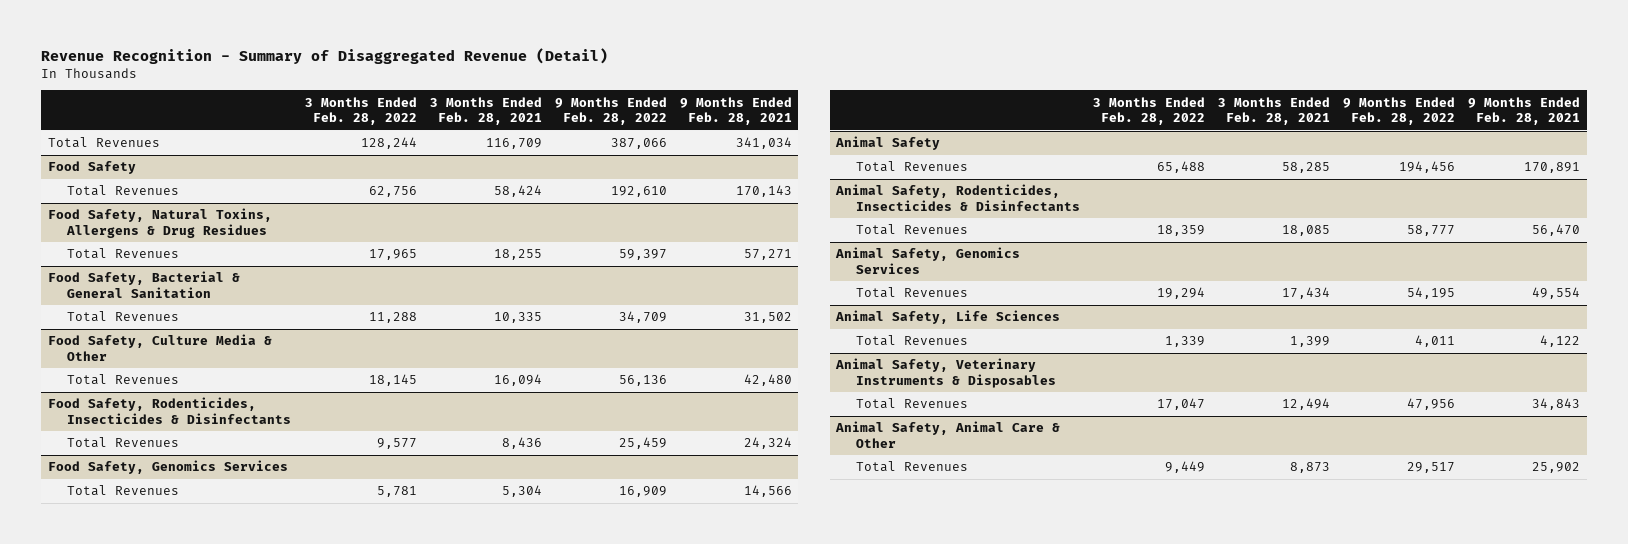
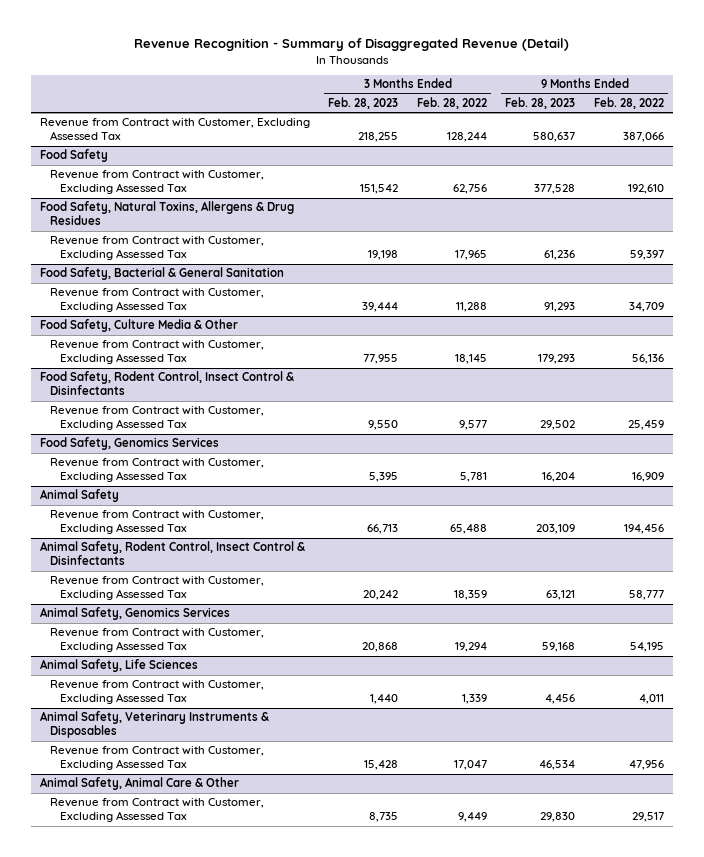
- | 3 Months Ended Feb. 28, 2022 | 3 Months Ended Feb. 28, 2021 | 9 Months Ended Feb. 28, 2022 | 9 Months Ended Feb. 28, 2021
+ | 3 Months Ended Feb. 28, 2023 | 3 Months Ended Feb. 28, 2022 | 9 Months Ended Feb. 28, 2023 | 9 Months Ended Feb. 28, 2022
- Total Revenues | 128,244 | 116,709 | 387,066 | 341,034
+ Revenue from Contract with Customer, Excluding Assessed Tax | 218,255 | 128,244 | 580,637 | 387,066
@ Food Safety
- Total Revenues | 62,756 | 58,424 | 192,610 | 170,143
+ Revenue from Contract with Customer, Excluding Assessed Tax | 151,542 | 62,756 | 377,528 | 192,610
@ Food Safety, Natural Toxins, Allergens & Drug Residues
- Total Revenues | 17,965 | 18,255 | 59,397 | 57,271
+ Revenue from Contract with Customer, Excluding Assessed Tax | 19,198 | 17,965 | 61,236 | 59,397
@ Food Safety, Bacterial & General Sanitation
- Total Revenues | 11,288 | 10,335 | 34,709 | 31,502
+ Revenue from Contract with Customer, Excluding Assessed Tax | 39,444 | 11,288 | 91,293 | 34,709
@ Food Safety, Culture Media & Other
- Total Revenues | 18,145 | 16,094 | 56,136 | 42,480
- Food Safety, Rodenticides, Insecticides & Disinfectants
- Total Revenues | 9,577 | 8,436 | 25,459 | 24,324
@ Food Safety, Culture Media & Other
+ Revenue from Contract with Customer, Excluding Assessed Tax | 77,955 | 18,145 | 179,293 | 56,136
+ Food Safety, Rodent Control, Insect Control & Disinfectants
+ Revenue from Contract with Customer, Excluding Assessed Tax | 9,550 | 9,577 | 29,502 | 25,459
@ Food Safety, Genomics Services
- Total Revenues | 5,781 | 5,304 | 16,909 | 14,566
+ Revenue from Contract with Customer, Excluding Assessed Tax | 5,395 | 5,781 | 16,204 | 16,909
@ Animal Safety
- Total Revenues | 65,488 | 58,285 | 194,456 | 170,891
- Animal Safety, Rodenticides, Insecticides & Disinfectants
- Total Revenues | 18,359 | 18,085 | 58,777 | 56,470
@ Animal Safety
+ Revenue from Contract with Customer, Excluding Assessed Tax | 66,713 | 65,488 | 203,109 | 194,456
+ Animal Safety, Rodent Control, Insect Control & Disinfectants
+ Revenue from Contract with Customer, Excluding Assessed Tax | 20,242 | 18,359 | 63,121 | 58,777
@ Animal Safety, Genomics Services
- Total Revenues | 19,294 | 17,434 | 54,195 | 49,554
+ Revenue from Contract with Customer, Excluding Assessed Tax | 20,868 | 19,294 | 59,168 | 54,195
@ Animal Safety, Life Sciences
- Total Revenues | 1,339 | 1,399 | 4,011 | 4,122
+ Revenue from Contract with Customer, Excluding Assessed Tax | 1,440 | 1,339 | 4,456 | 4,011
@ Animal Safety, Veterinary Instruments & Disposables
- Total Revenues | 17,047 | 12,494 | 47,956 | 34,843
+ Revenue from Contract with Customer, Excluding Assessed Tax | 15,428 | 17,047 | 46,534 | 47,956
@ Animal Safety, Animal Care & Other
- Total Revenues | 9,449 | 8,873 | 29,517 | 25,902
+ Revenue from Contract with Customer, Excluding Assessed Tax | 8,735 | 9,449 | 29,830 | 29,517

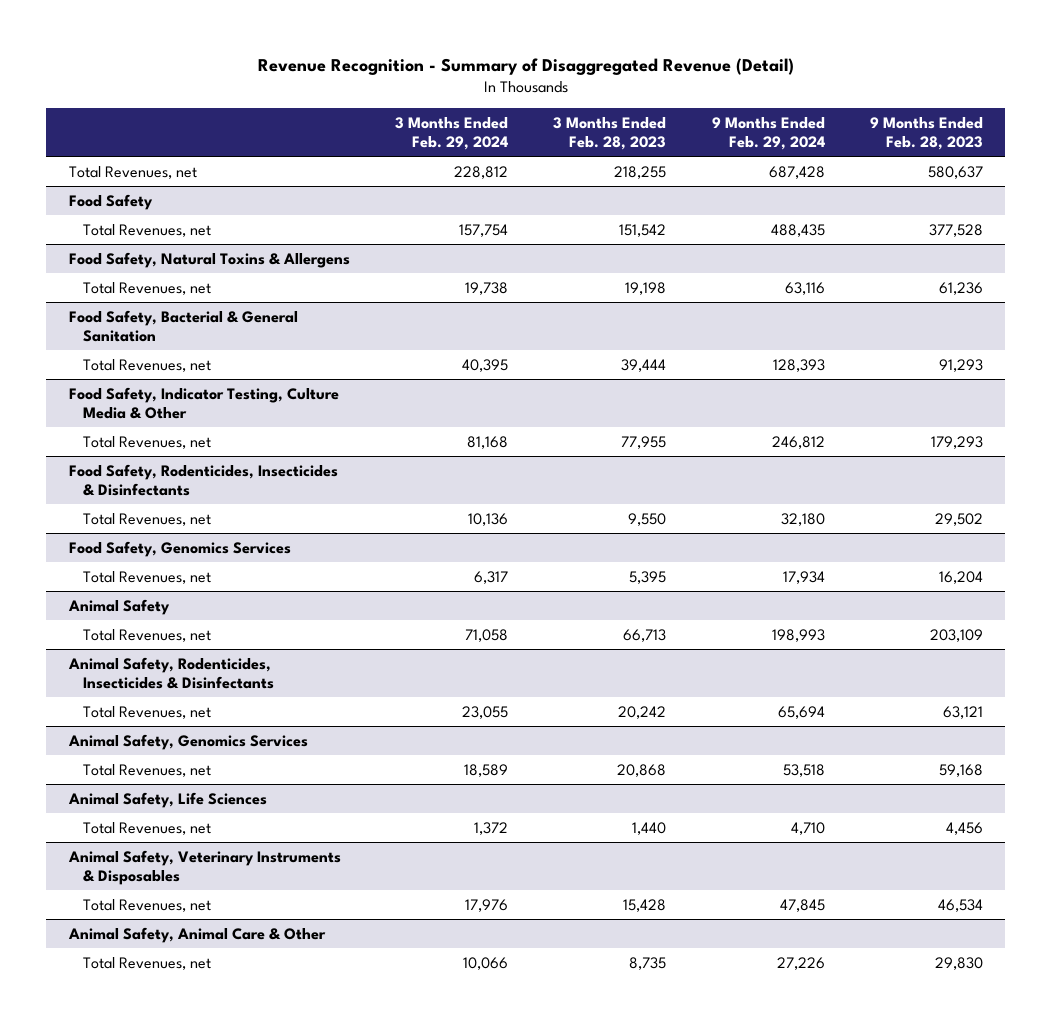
- | 3 Months Ended Feb. 28, 2023 | 3 Months Ended Feb. 28, 2022 | 9 Months Ended Feb. 28, 2023 | 9 Months Ended Feb. 28, 2022
+ | 3 Months Ended Feb. 29, 2024 | 3 Months Ended Feb. 28, 2023 | 9 Months Ended Feb. 29, 2024 | 9 Months Ended Feb. 28, 2023
- Revenue from Contract with Customer, Excluding Assessed Tax | 218,255 | 128,244 | 580,637 | 387,066
+ Total Revenues, net | 228,812 | 218,255 | 687,428 | 580,637
@ Food Safety
- Revenue from Contract with Customer, Excluding Assessed Tax | 151,542 | 62,756 | 377,528 | 192,610
- Food Safety, Natural Toxins, Allergens & Drug Residues
- Revenue from Contract with Customer, Excluding Assessed Tax | 19,198 | 17,965 | 61,236 | 59,397
@ Food Safety
+ Total Revenues, net | 157,754 | 151,542 | 488,435 | 377,528
+ Food Safety, Natural Toxins & Allergens
+ Total Revenues, net | 19,738 | 19,198 | 63,116 | 61,236
@ Food Safety, Bacterial & General Sanitation
- Revenue from Contract with Customer, Excluding Assessed Tax | 39,444 | 11,288 | 91,293 | 34,709
- Food Safety, Culture Media & Other
- Revenue from Contract with Customer, Excluding Assessed Tax | 77,955 | 18,145 | 179,293 | 56,136
- Food Safety, Rodent Control, Insect Control & Disinfectants
- Revenue from Contract with Customer, Excluding Assessed Tax | 9,550 | 9,577 | 29,502 | 25,459
@ Food Safety, Bacterial & General Sanitation
+ Total Revenues, net | 40,395 | 39,444 | 128,393 | 91,293
+ Food Safety, Indicator Testing, Culture Media & Other
+ Total Revenues, net | 81,168 | 77,955 | 246,812 | 179,293
+ Food Safety, Rodenticides, Insecticides & Disinfectants
+ Total Revenues, net | 10,136 | 9,550 | 32,180 | 29,502
@ Food Safety, Genomics Services
- Revenue from Contract with Customer, Excluding Assessed Tax | 5,395 | 5,781 | 16,204 | 16,909
+ Total Revenues, net | 6,317 | 5,395 | 17,934 | 16,204
@ Animal Safety
- Revenue from Contract with Customer, Excluding Assessed Tax | 66,713 | 65,488 | 203,109 | 194,456
- Animal Safety, Rodent Control, Insect Control & Disinfectants
- Revenue from Contract with Customer, Excluding Assessed Tax | 20,242 | 18,359 | 63,121 | 58,777
@ Animal Safety
+ Total Revenues, net | 71,058 | 66,713 | 198,993 | 203,109
+ Animal Safety, Rodenticides, Insecticides & Disinfectants
+ Total Revenues, net | 23,055 | 20,242 | 65,694 | 63,121
@ Animal Safety, Genomics Services
- Revenue from Contract with Customer, Excluding Assessed Tax | 20,868 | 19,294 | 59,168 | 54,195
+ Total Revenues, net | 18,589 | 20,868 | 53,518 | 59,168
@ Animal Safety, Life Sciences
- Revenue from Contract with Customer, Excluding Assessed Tax | 1,440 | 1,339 | 4,456 | 4,011
+ Total Revenues, net | 1,372 | 1,440 | 4,710 | 4,456
@ Animal Safety, Veterinary Instruments & Disposables
- Revenue from Contract with Customer, Excluding Assessed Tax | 15,428 | 17,047 | 46,534 | 47,956
+ Total Revenues, net | 17,976 | 15,428 | 47,845 | 46,534
@ Animal Safety, Animal Care & Other
- Revenue from Contract with Customer, Excluding Assessed Tax | 8,735 | 9,449 | 29,830 | 29,517
+ Total Revenues, net | 10,066 | 8,735 | 27,226 | 29,830

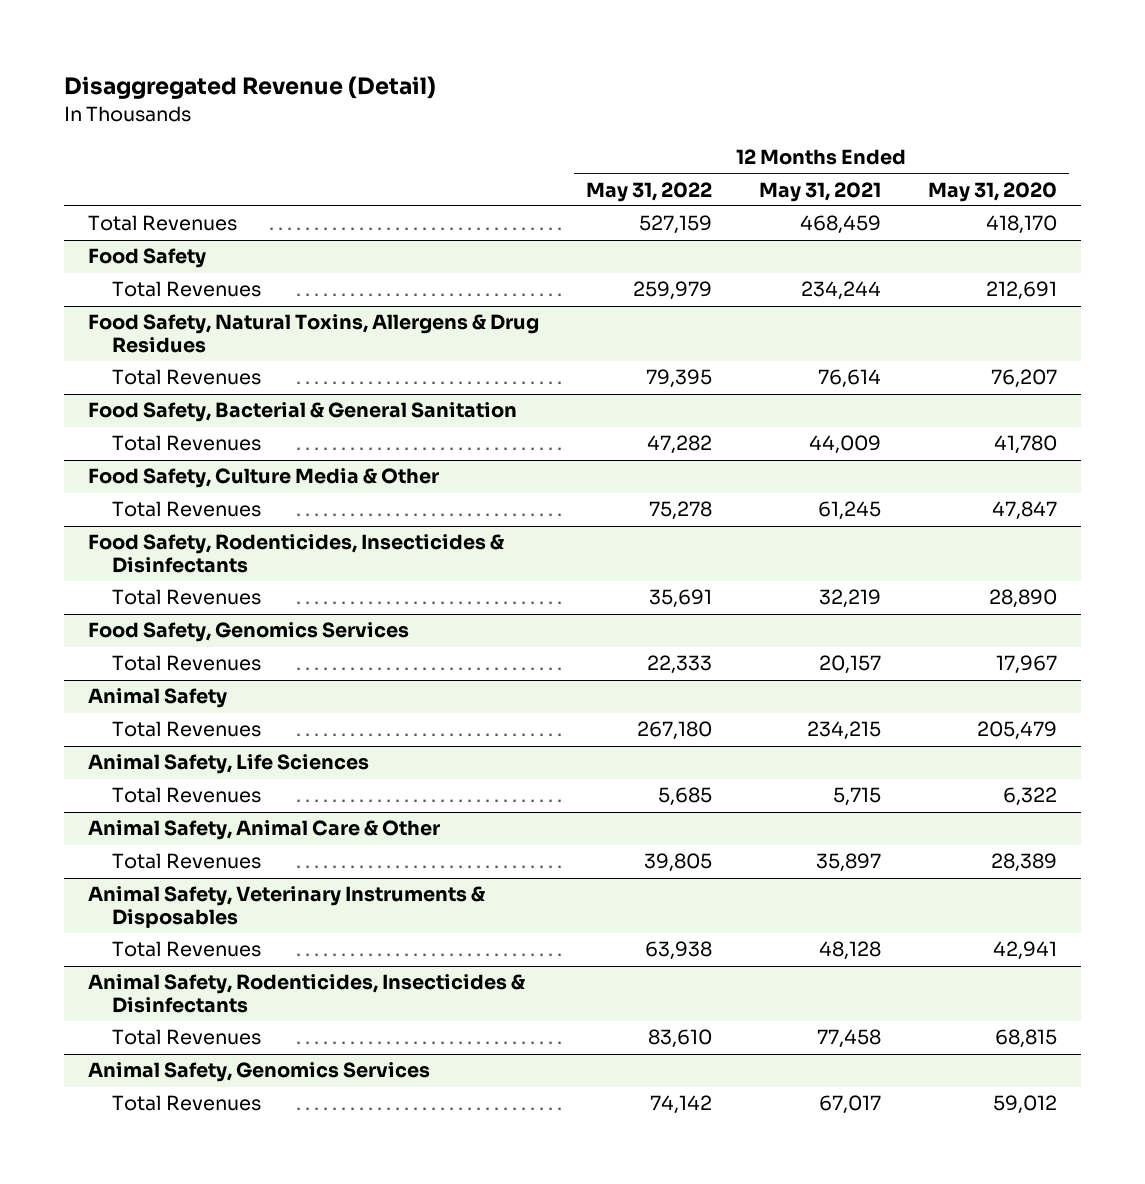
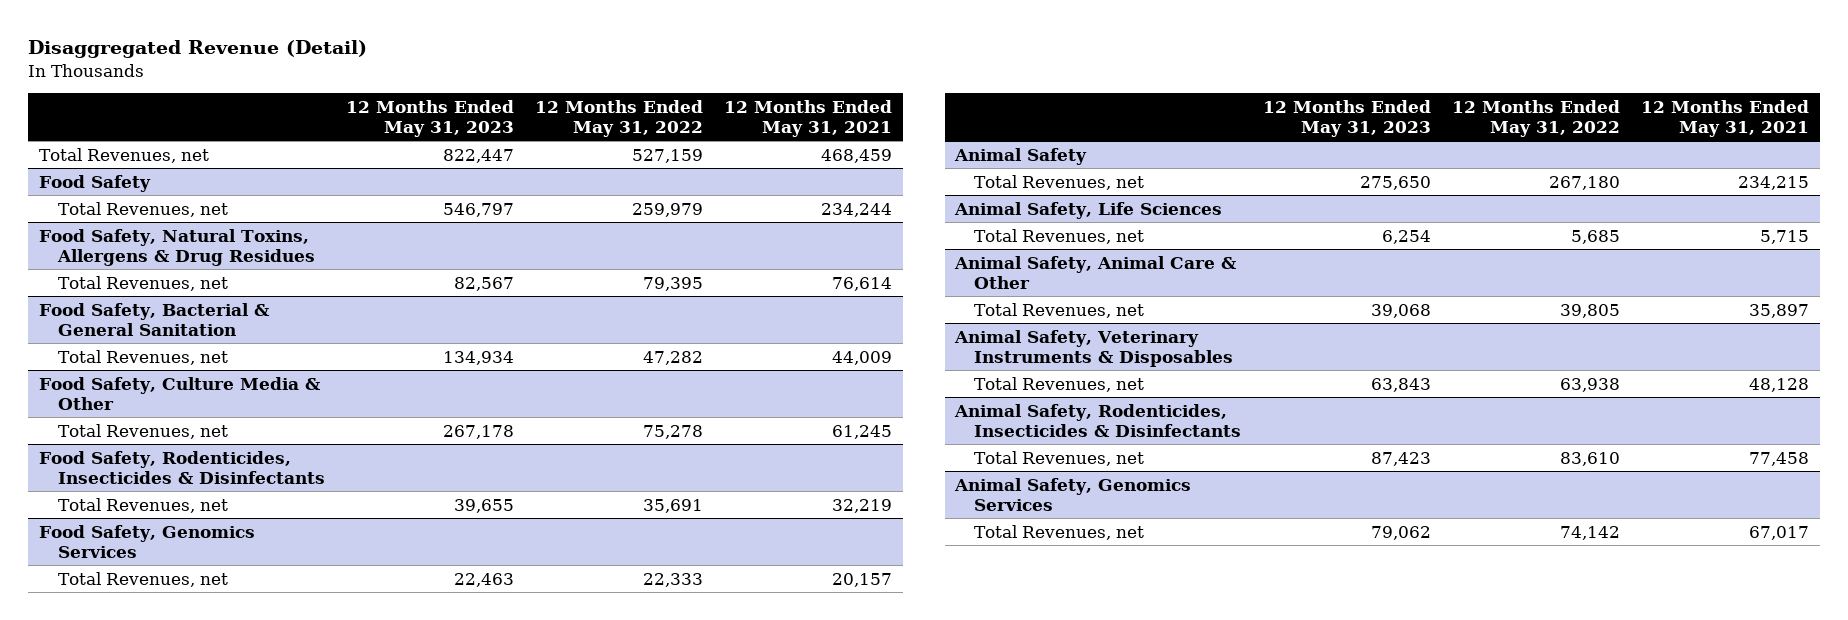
- | 12 Months Ended May 31, 2022 | 12 Months Ended May 31, 2021 | 12 Months Ended May 31, 2020
+ | 12 Months Ended May 31, 2023 | 12 Months Ended May 31, 2022 | 12 Months Ended May 31, 2021
- Total Revenues | 527,159 | 468,459 | 418,170
+ Total Revenues, net | 822,447 | 527,159 | 468,459
@ Food Safety
- Total Revenues | 259,979 | 234,244 | 212,691
+ Total Revenues, net | 546,797 | 259,979 | 234,244
@ Food Safety, Natural Toxins, Allergens & Drug Residues
- Total Revenues | 79,395 | 76,614 | 76,207
+ Total Revenues, net | 82,567 | 79,395 | 76,614
@ Food Safety, Bacterial & General Sanitation
- Total Revenues | 47,282 | 44,009 | 41,780
+ Total Revenues, net | 134,934 | 47,282 | 44,009
@ Food Safety, Culture Media & Other
- Total Revenues | 75,278 | 61,245 | 47,847
+ Total Revenues, net | 267,178 | 75,278 | 61,245
@ Food Safety, Rodenticides, Insecticides & Disinfectants
- Total Revenues | 35,691 | 32,219 | 28,890
+ Total Revenues, net | 39,655 | 35,691 | 32,219
@ Food Safety, Genomics Services
- Total Revenues | 22,333 | 20,157 | 17,967
+ Total Revenues, net | 22,463 | 22,333 | 20,157
@ Animal Safety
- Total Revenues | 267,180 | 234,215 | 205,479
+ Total Revenues, net | 275,650 | 267,180 | 234,215
@ Animal Safety, Life Sciences
- Total Revenues | 5,685 | 5,715 | 6,322
+ Total Revenues, net | 6,254 | 5,685 | 5,715
@ Animal Safety, Animal Care & Other
- Total Revenues | 39,805 | 35,897 | 28,389
+ Total Revenues, net | 39,068 | 39,805 | 35,897
@ Animal Safety, Veterinary Instruments & Disposables
- Total Revenues | 63,938 | 48,128 | 42,941
+ Total Revenues, net | 63,843 | 63,938 | 48,128
@ Animal Safety, Rodenticides, Insecticides & Disinfectants
- Total Revenues | 83,610 | 77,458 | 68,815
+ Total Revenues, net | 87,423 | 83,610 | 77,458
@ Animal Safety, Genomics Services
- Total Revenues | 74,142 | 67,017 | 59,012
+ Total Revenues, net | 79,062 | 74,142 | 67,017

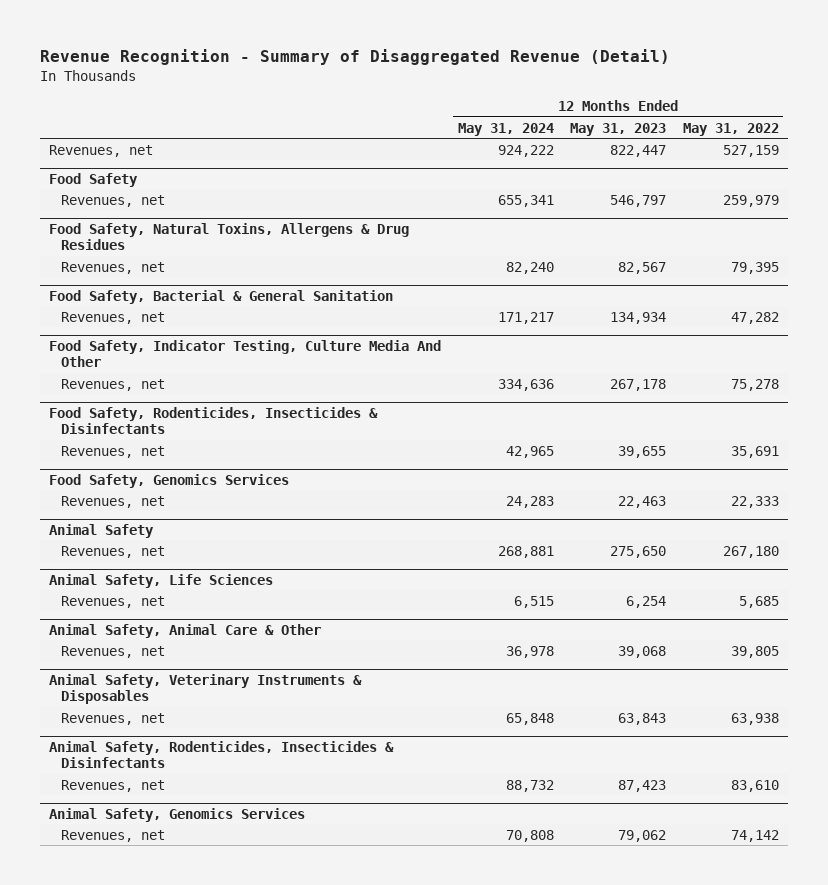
- Disaggregated Revenue (Detail)
+ Revenue Recognition - Summary of Disaggregated Revenue (Detail)
- | 12 Months Ended May 31, 2023 | 12 Months Ended May 31, 2022 | 12 Months Ended May 31, 2021
+ | 12 Months Ended May 31, 2024 | 12 Months Ended May 31, 2023 | 12 Months Ended May 31, 2022
- Total Revenues, net | 822,447 | 527,159 | 468,459
+ Revenues, net | 924,222 | 822,447 | 527,159
@ Food Safety
- Total Revenues, net | 546,797 | 259,979 | 234,244
+ Revenues, net | 655,341 | 546,797 | 259,979
@ Food Safety, Natural Toxins, Allergens & Drug Residues
- Total Revenues, net | 82,567 | 79,395 | 76,614
+ Revenues, net | 82,240 | 82,567 | 79,395
@ Food Safety, Bacterial & General Sanitation
- Total Revenues, net | 134,934 | 47,282 | 44,009
- Food Safety, Culture Media & Other
- Total Revenues, net | 267,178 | 75,278 | 61,245
@ Food Safety, Bacterial & General Sanitation
+ Revenues, net | 171,217 | 134,934 | 47,282
+ Food Safety, Indicator Testing, Culture Media And Other
+ Revenues, net | 334,636 | 267,178 | 75,278
@ Food Safety, Rodenticides, Insecticides & Disinfectants
- Total Revenues, net | 39,655 | 35,691 | 32,219
+ Revenues, net | 42,965 | 39,655 | 35,691
@ Food Safety, Genomics Services
- Total Revenues, net | 22,463 | 22,333 | 20,157
+ Revenues, net | 24,283 | 22,463 | 22,333
@ Animal Safety
- Total Revenues, net | 275,650 | 267,180 | 234,215
+ Revenues, net | 268,881 | 275,650 | 267,180
@ Animal Safety, Life Sciences
- Total Revenues, net | 6,254 | 5,685 | 5,715
+ Revenues, net | 6,515 | 6,254 | 5,685
@ Animal Safety, Animal Care & Other
- Total Revenues, net | 39,068 | 39,805 | 35,897
+ Revenues, net | 36,978 | 39,068 | 39,805
@ Animal Safety, Veterinary Instruments & Disposables
- Total Revenues, net | 63,843 | 63,938 | 48,128
+ Revenues, net | 65,848 | 63,843 | 63,938
@ Animal Safety, Rodenticides, Insecticides & Disinfectants
- Total Revenues, net | 87,423 | 83,610 | 77,458
+ Revenues, net | 88,732 | 87,423 | 83,610
@ Animal Safety, Genomics Services
- Total Revenues, net | 79,062 | 74,142 | 67,017
+ Revenues, net | 70,808 | 79,062 | 74,142

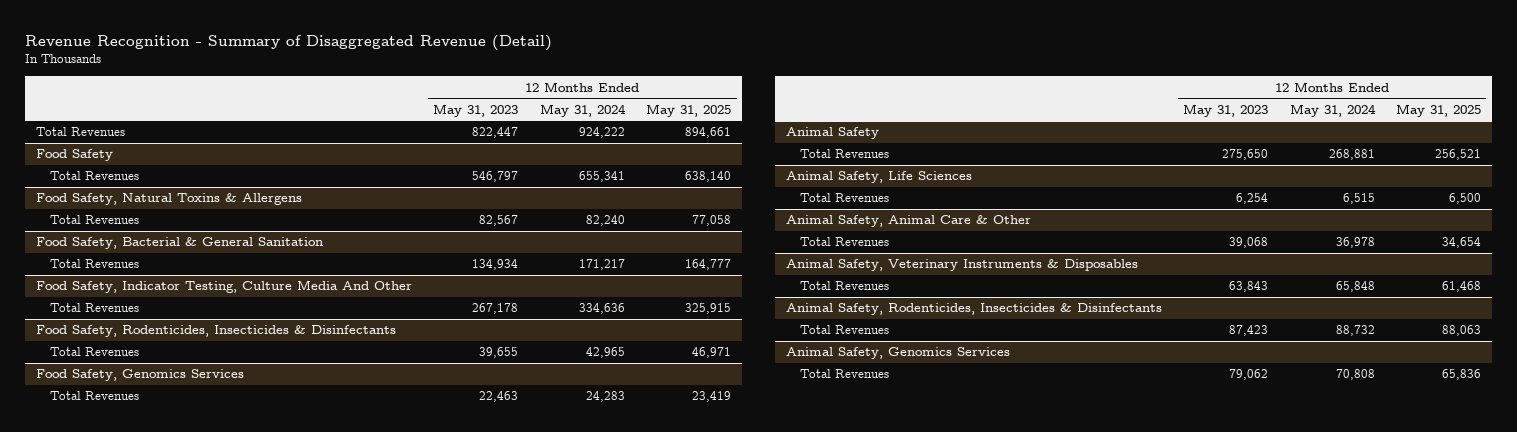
- | 12 Months Ended May 31, 2024 | 12 Months Ended May 31, 2023 | 12 Months Ended May 31, 2022
+ | 12 Months Ended May 31, 2023 | 12 Months Ended May 31, 2024 | 12 Months Ended May 31, 2025
- Revenues, net | 924,222 | 822,447 | 527,159
+ Total Revenues | 822,447 | 924,222 | 894,661
@ Food Safety
- Revenues, net | 655,341 | 546,797 | 259,979
- Food Safety, Natural Toxins, Allergens & Drug Residues
- Revenues, net | 82,240 | 82,567 | 79,395
@ Food Safety
+ Total Revenues | 546,797 | 655,341 | 638,140
+ Food Safety, Natural Toxins & Allergens
+ Total Revenues | 82,567 | 82,240 | 77,058
@ Food Safety, Bacterial & General Sanitation
- Revenues, net | 171,217 | 134,934 | 47,282
+ Total Revenues | 134,934 | 171,217 | 164,777
@ Food Safety, Indicator Testing, Culture Media And Other
- Revenues, net | 334,636 | 267,178 | 75,278
+ Total Revenues | 267,178 | 334,636 | 325,915
@ Food Safety, Rodenticides, Insecticides & Disinfectants
- Revenues, net | 42,965 | 39,655 | 35,691
+ Total Revenues | 39,655 | 42,965 | 46,971
@ Food Safety, Genomics Services
- Revenues, net | 24,283 | 22,463 | 22,333
+ Total Revenues | 22,463 | 24,283 | 23,419
@ Animal Safety
- Revenues, net | 268,881 | 275,650 | 267,180
+ Total Revenues | 275,650 | 268,881 | 256,521
@ Animal Safety, Life Sciences
- Revenues, net | 6,515 | 6,254 | 5,685
+ Total Revenues | 6,254 | 6,515 | 6,500
@ Animal Safety, Animal Care & Other
- Revenues, net | 36,978 | 39,068 | 39,805
+ Total Revenues | 39,068 | 36,978 | 34,654
@ Animal Safety, Veterinary Instruments & Disposables
- Revenues, net | 65,848 | 63,843 | 63,938
+ Total Revenues | 63,843 | 65,848 | 61,468
@ Animal Safety, Rodenticides, Insecticides & Disinfectants
- Revenues, net | 88,732 | 87,423 | 83,610
+ Total Revenues | 87,423 | 88,732 | 88,063
@ Animal Safety, Genomics Services
- Revenues, net | 70,808 | 79,062 | 74,142
+ Total Revenues | 79,062 | 70,808 | 65,836

